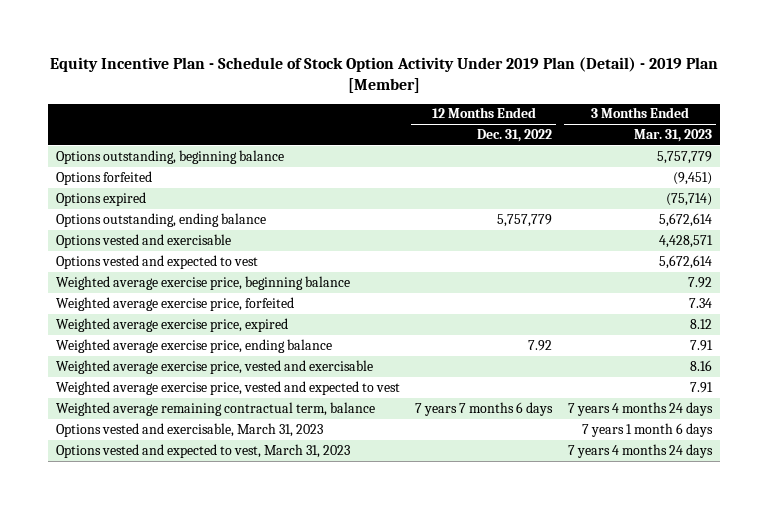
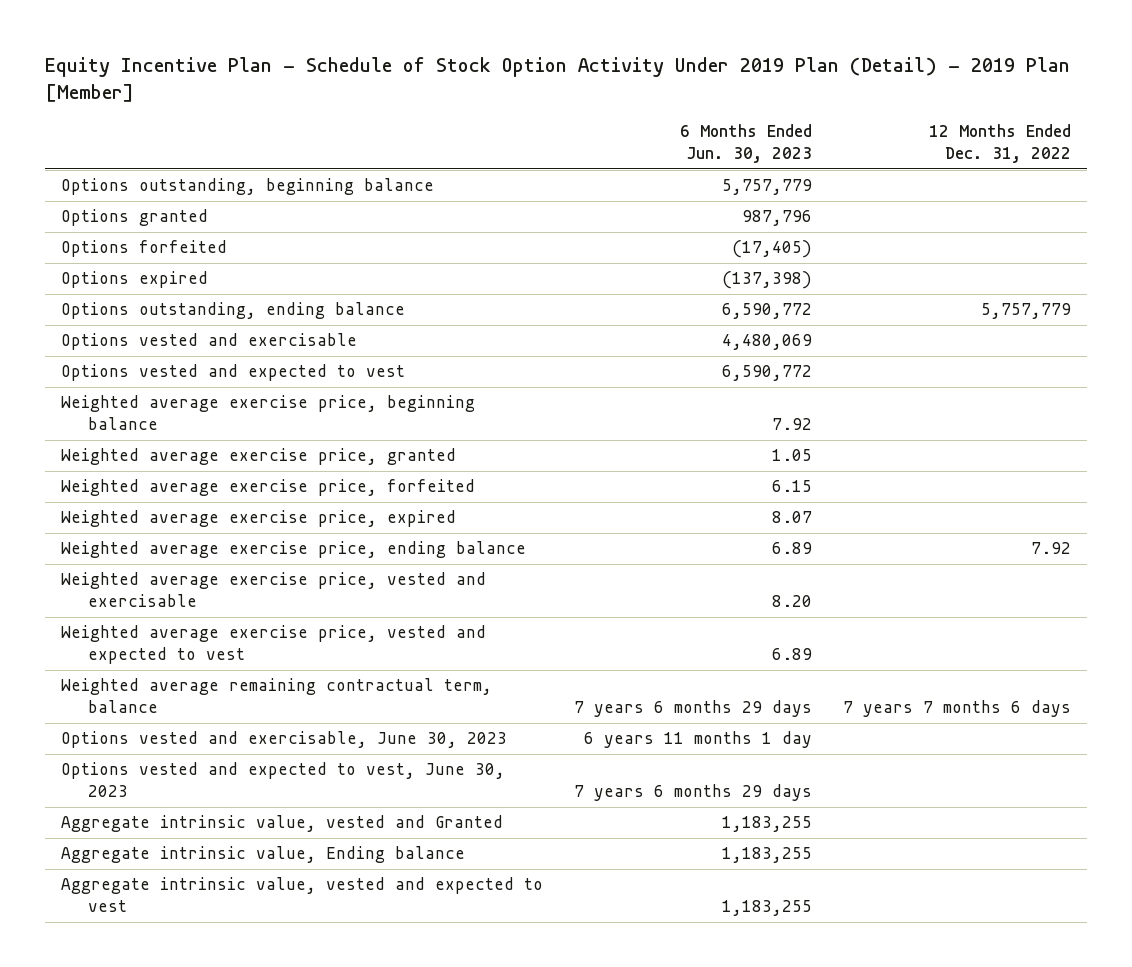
- | 12 Months Ended Dec. 31, 2022 | 3 Months Ended Mar. 31, 2023
+ | 6 Months Ended Jun. 30, 2023 | 12 Months Ended Dec. 31, 2022
+ Options granted | 987,796 |
+ Weighted average exercise price, granted | 1.05 |
- Options vested and exercisable, March 31, 2023 | | 7 years 1 month 6 days
- Options vested and expected to vest, March 31, 2023 | | 7 years 4 months 24 days
+ Options vested and exercisable, June 30, 2023 | 6 years 11 months 1 day |
+ Options vested and expected to vest, June 30, 2023 | 7 years 6 months 29 days |
+ Aggregate intrinsic value, vested and Granted | 1,183,255 |
+ Aggregate intrinsic value, Ending balance | 1,183,255 |
+ Aggregate intrinsic value, vested and expected to vest | 1,183,255 |

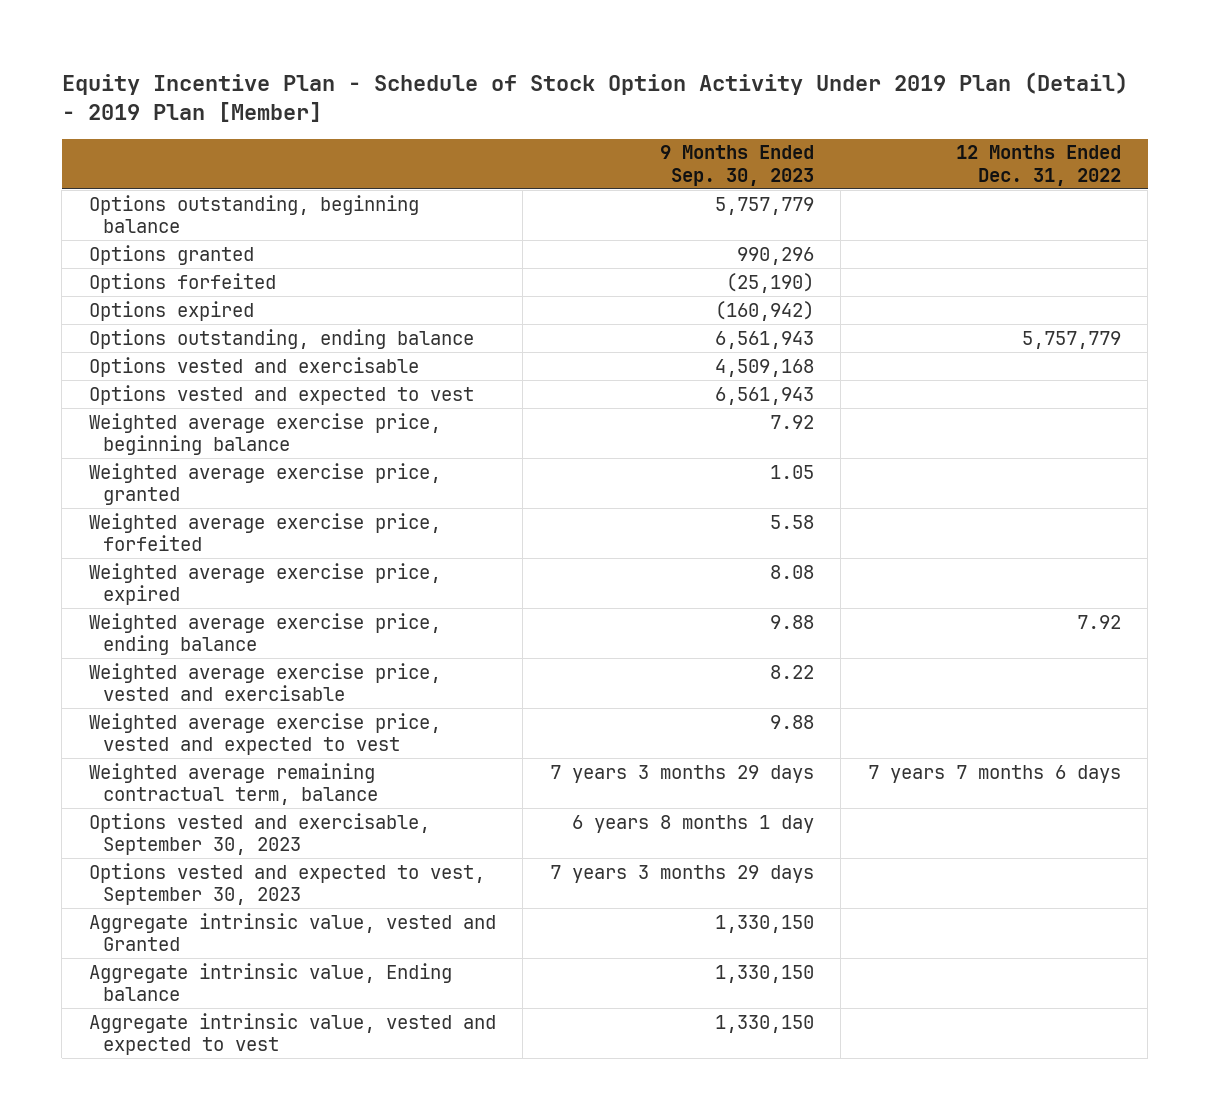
- | 6 Months Ended Jun. 30, 2023 | 12 Months Ended Dec. 31, 2022
+ | 9 Months Ended Sep. 30, 2023 | 12 Months Ended Dec. 31, 2022
- Options vested and exercisable, June 30, 2023 | 6 years 11 months 1 day |
- Options vested and expected to vest, June 30, 2023 | 7 years 6 months 29 days |
+ Options vested and exercisable, September 30, 2023 | 6 years 8 months 1 day |
+ Options vested and expected to vest, September 30, 2023 | 7 years 3 months 29 days |

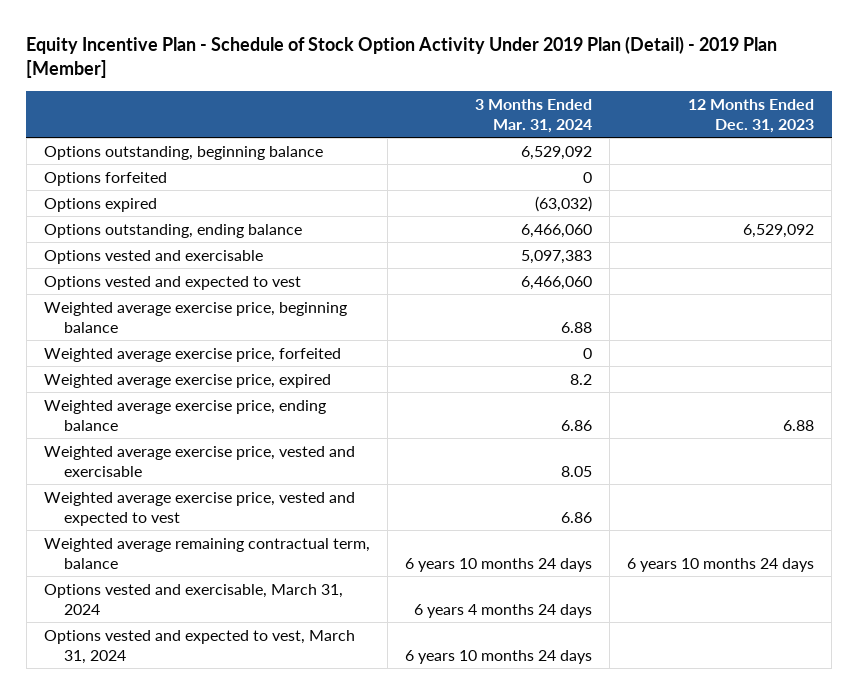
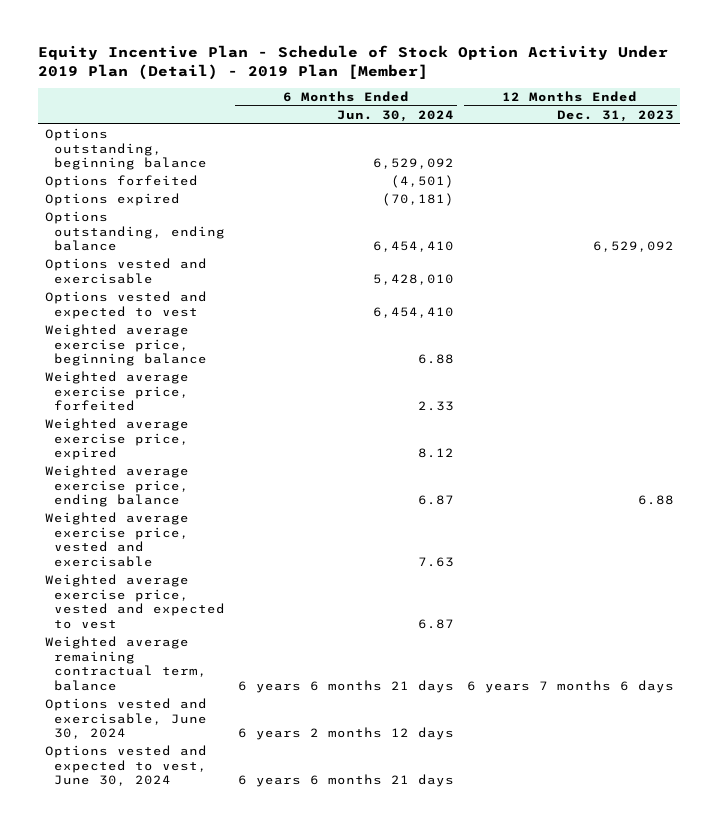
- | 3 Months Ended Mar. 31, 2024 | 12 Months Ended Dec. 31, 2023
+ | 6 Months Ended Jun. 30, 2024 | 12 Months Ended Dec. 31, 2023
- Weighted average remaining contractual term, balance | 6 years 10 months 24 days | 6 years 10 months 24 days
- Options vested and exercisable, March 31, 2024 | 6 years 4 months 24 days |
- Options vested and expected to vest, March 31, 2024 | 6 years 10 months 24 days |
+ Weighted average remaining contractual term, balance | 6 years 6 months 21 days | 6 years 7 months 6 days
+ Options vested and exercisable, June 30, 2024 | 6 years 2 months 12 days |
+ Options vested and expected to vest, June 30, 2024 | 6 years 6 months 21 days |

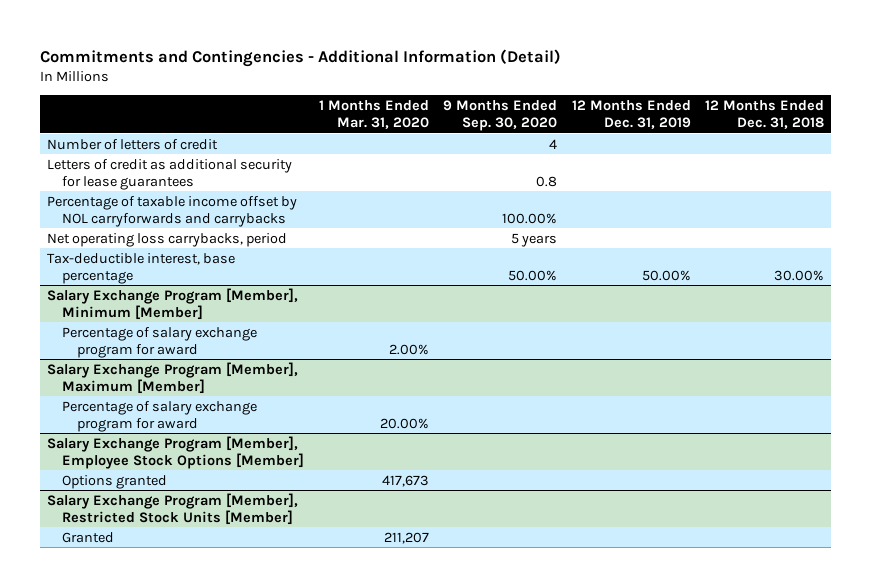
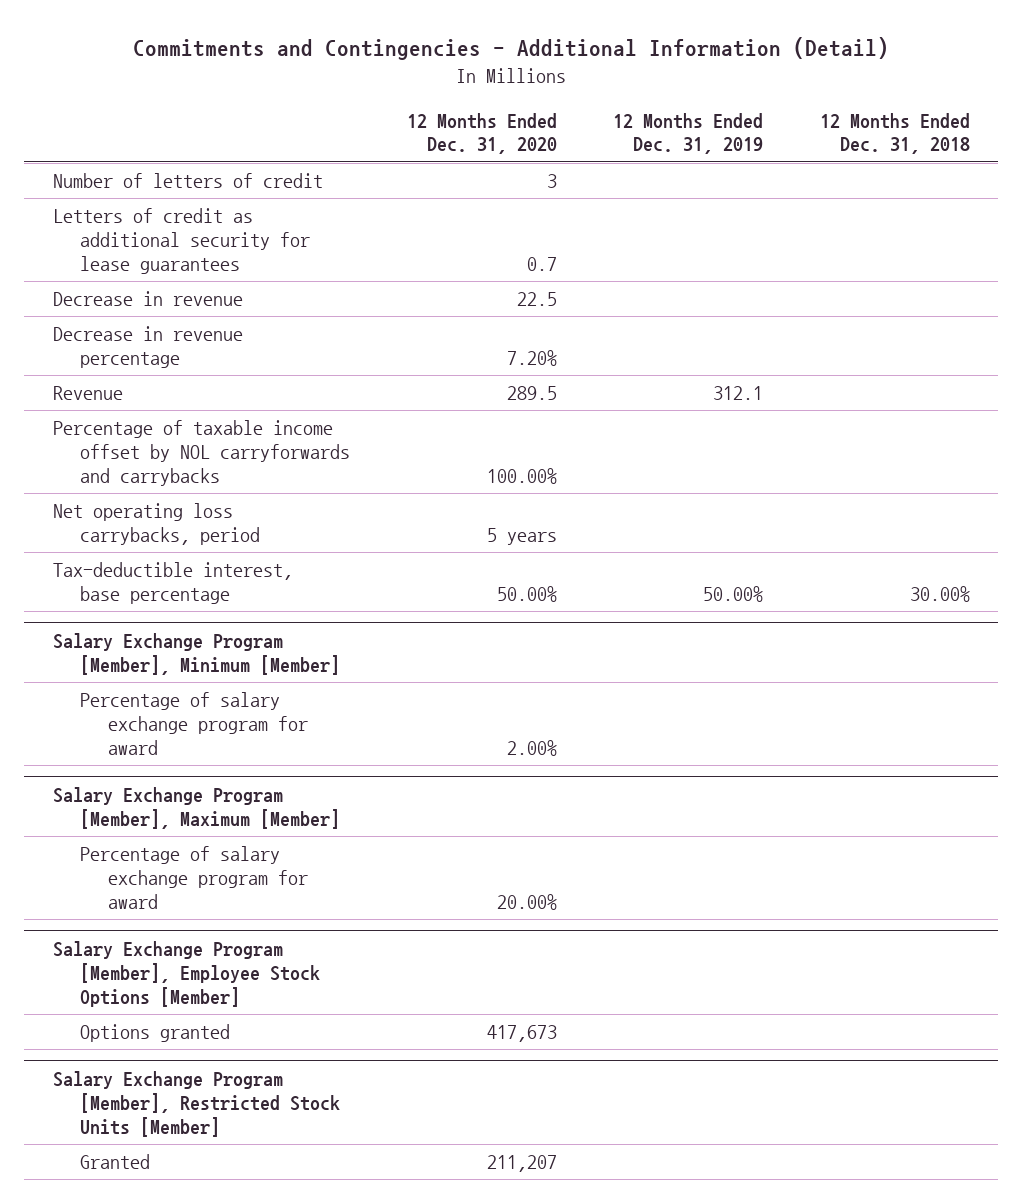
- | 1 Months Ended Mar. 31, 2020 | 9 Months Ended Sep. 30, 2020 | 12 Months Ended Dec. 31, 2019 | 12 Months Ended Dec. 31, 2018
+ | 12 Months Ended Dec. 31, 2020 | 12 Months Ended Dec. 31, 2019 | 12 Months Ended Dec. 31, 2018
+ Decrease in revenue | 22.5 | |
+ Decrease in revenue percentage | 7.20% | |
+ Revenue | 289.5 | 312.1 |

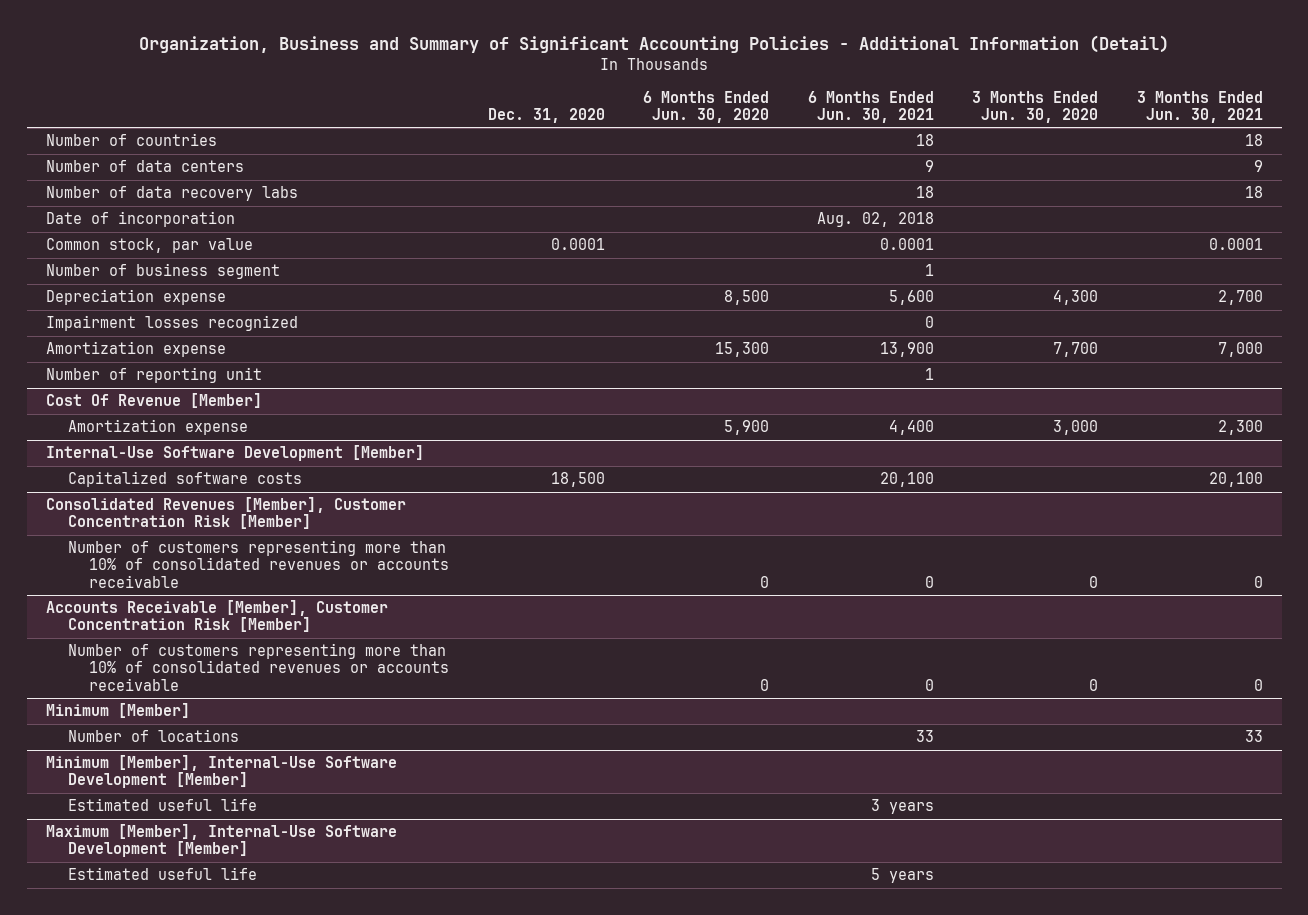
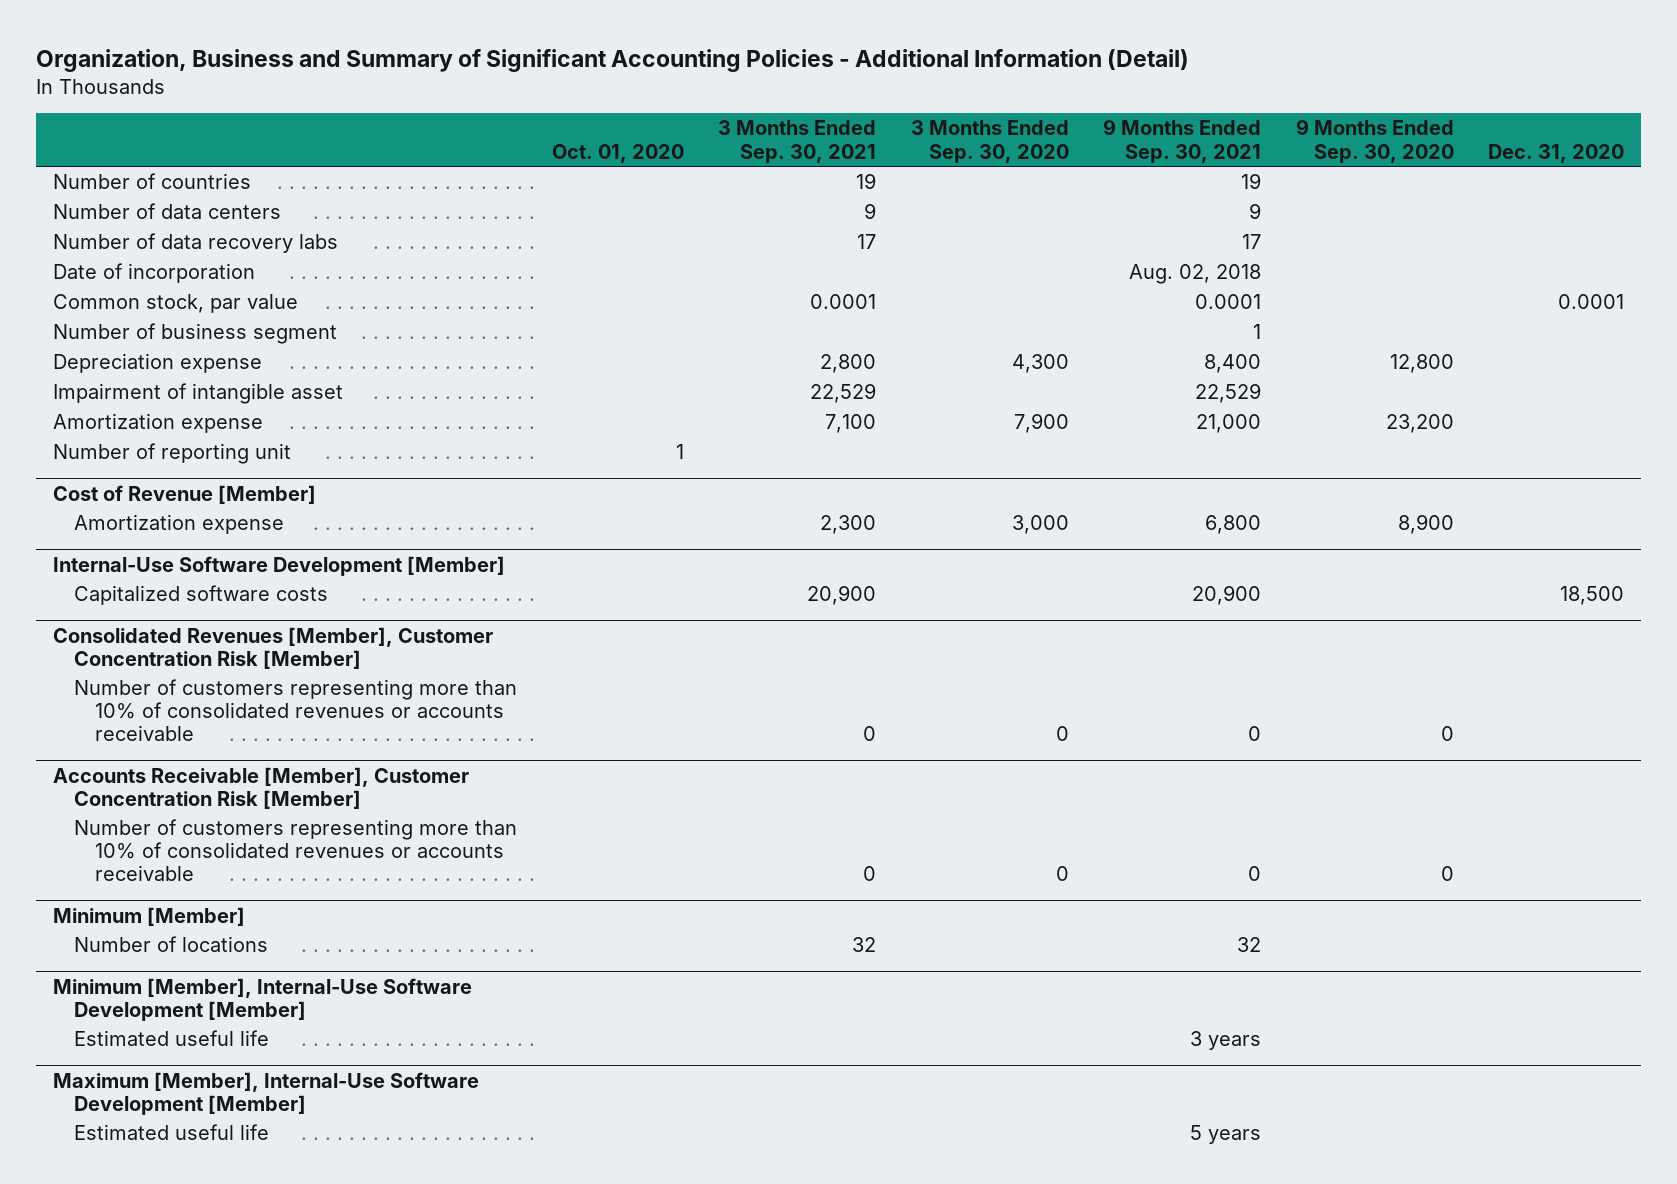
- | Dec. 31, 2020 | 6 Months Ended Jun. 30, 2020 | 6 Months Ended Jun. 30, 2021 | 3 Months Ended Jun. 30, 2020 | 3 Months Ended Jun. 30, 2021
+ | Oct. 01, 2020 | 3 Months Ended Sep. 30, 2021 | 3 Months Ended Sep. 30, 2020 | 9 Months Ended Sep. 30, 2021 | 9 Months Ended Sep. 30, 2020 | Dec. 31, 2020
- Impairment losses recognized | | | 0 | |
+ Impairment of intangible asset | | 22,529 | | 22,529 | |
- Cost Of Revenue [Member]
+ Cost of Revenue [Member]

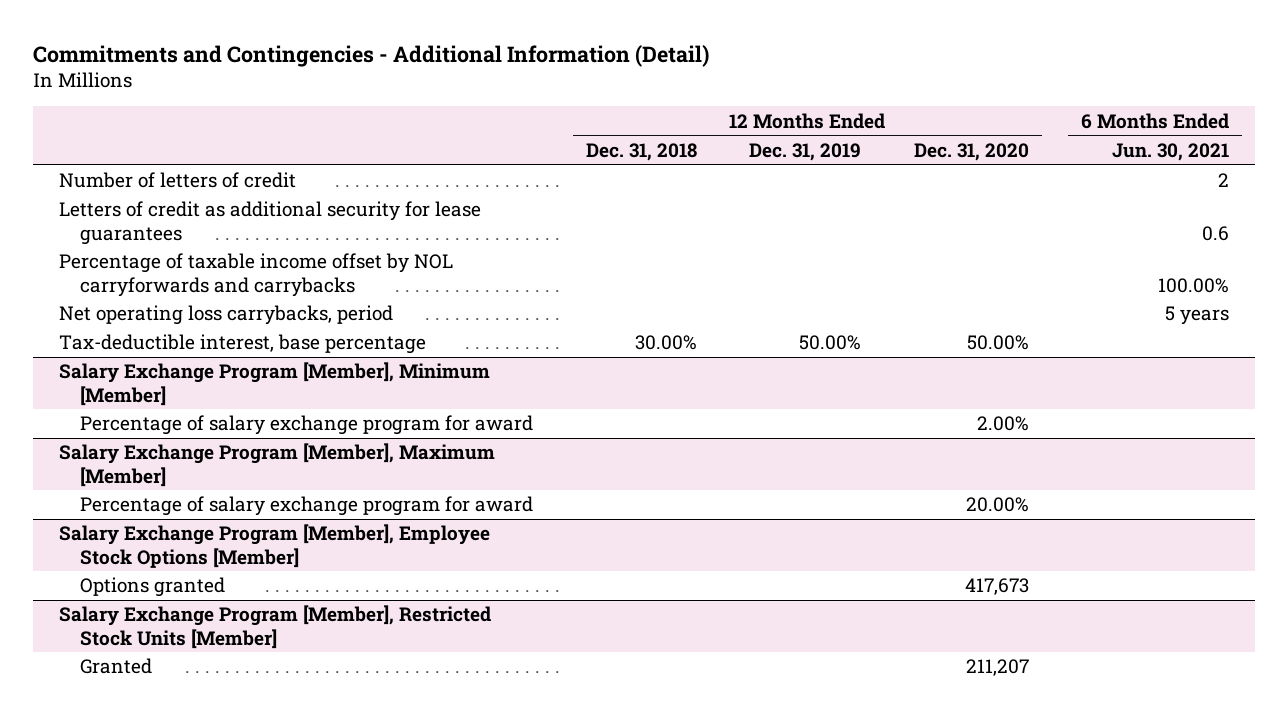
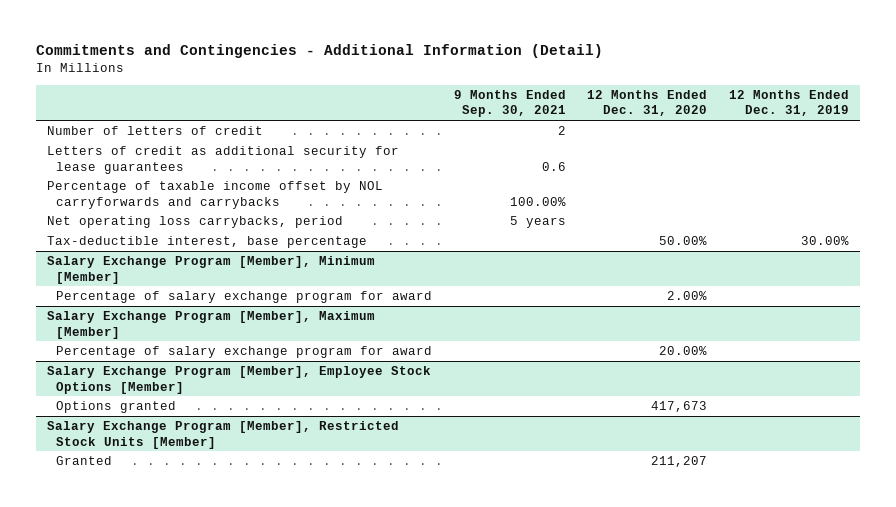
- | 12 Months Ended Dec. 31, 2018 | 12 Months Ended Dec. 31, 2019 | 12 Months Ended Dec. 31, 2020 | 6 Months Ended Jun. 30, 2021
+ | 9 Months Ended Sep. 30, 2021 | 12 Months Ended Dec. 31, 2020 | 12 Months Ended Dec. 31, 2019
- Tax-deductible interest, base percentage | 30.00% | 50.00% | 50.00% |
+ Tax-deductible interest, base percentage | | 50.00% | 30.00%

